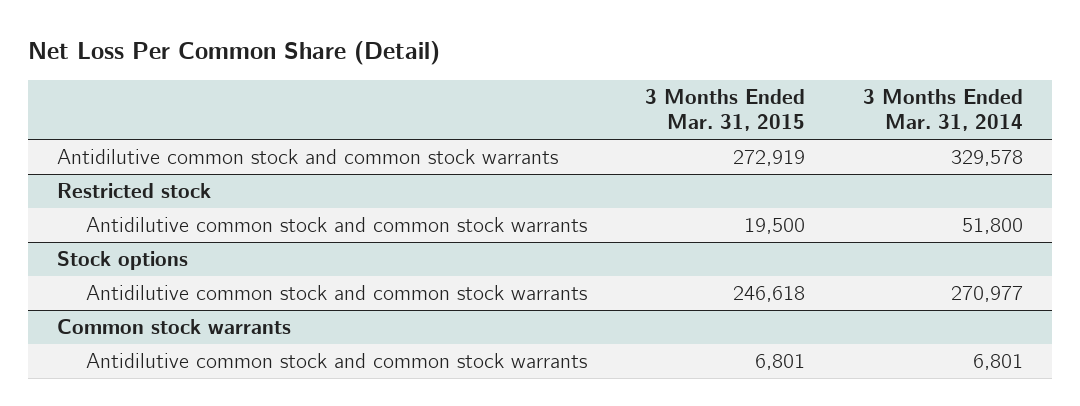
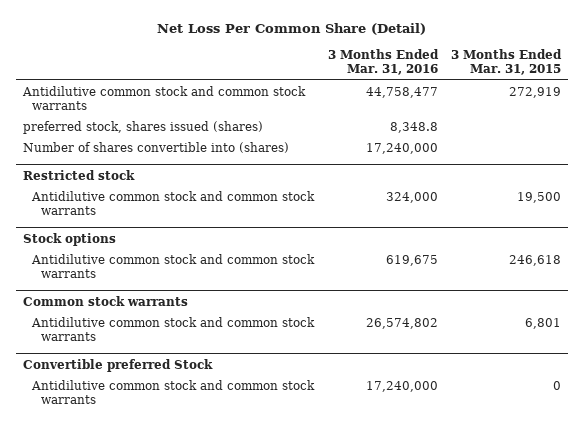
- | 3 Months Ended Mar. 31, 2015 | 3 Months Ended Mar. 31, 2014
+ | 3 Months Ended Mar. 31, 2016 | 3 Months Ended Mar. 31, 2015
+ preferred stock, shares issued (shares) | 8,348.8 |
+ Number of shares convertible into (shares) | 17,240,000 |
+ Convertible preferred Stock
+ Antidilutive common stock and common stock warrants | 17,240,000 | 0

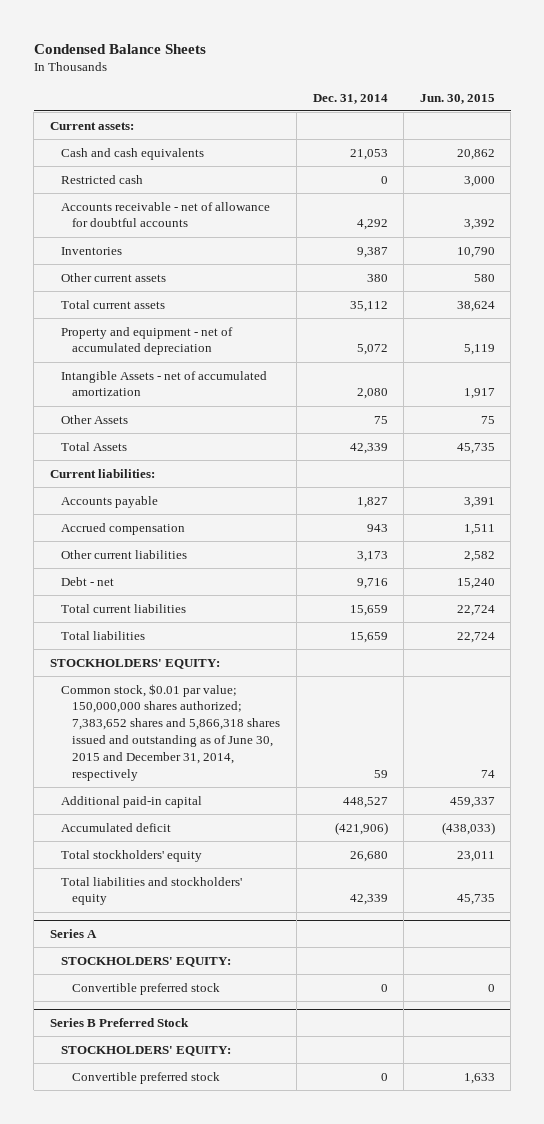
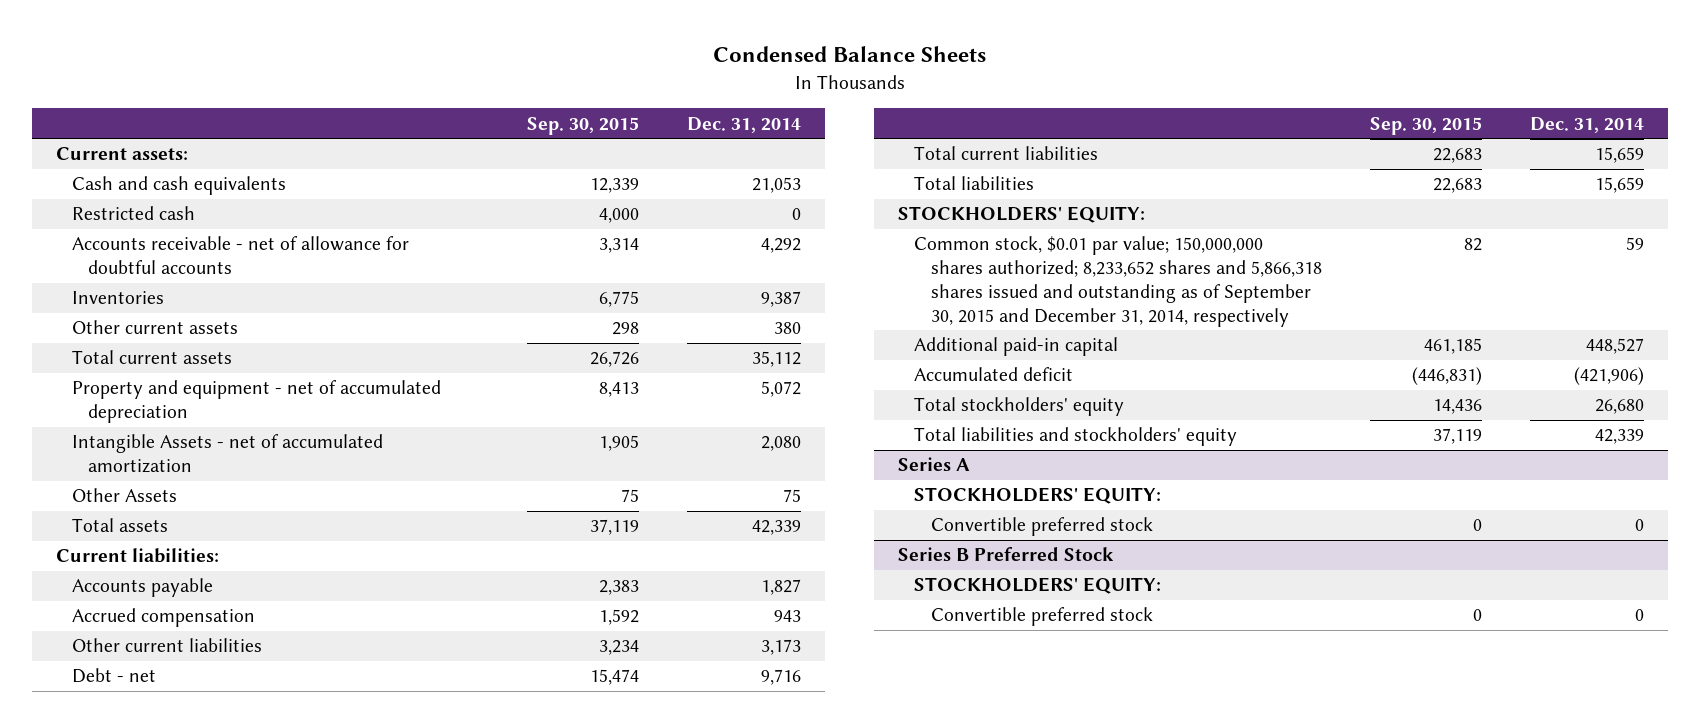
- | Dec. 31, 2014 | Jun. 30, 2015
+ | Sep. 30, 2015 | Dec. 31, 2014
- Total Assets | 42,339 | 45,735
+ Total assets | 37,119 | 42,339
- Common stock, $0.01 par value; 150,000,000 shares authorized; 7,383,652 shares and 5,866,318 shares issued and outstanding as of June 30, 2015 and December 31, 2014, respectively | 59 | 74
+ Common stock, $0.01 par value; 150,000,000 shares authorized; 8,233,652 shares and 5,866,318 shares issued and outstanding as of September 30, 2015 and December 31, 2014, respectively | 82 | 59

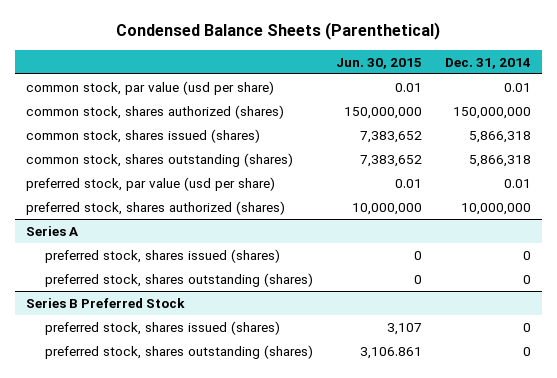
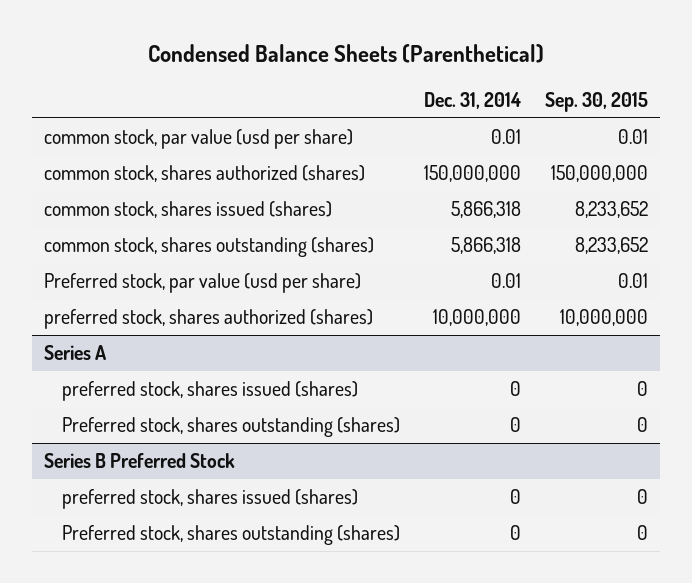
- | Jun. 30, 2015 | Dec. 31, 2014
+ | Dec. 31, 2014 | Sep. 30, 2015
- preferred stock, par value (usd per share) | 0.01 | 0.01
+ Preferred stock, par value (usd per share) | 0.01 | 0.01
@ Series A
- preferred stock, shares outstanding (shares) | 0 | 0
+ Preferred stock, shares outstanding (shares) | 0 | 0
@ Series B Preferred Stock
- preferred stock, shares outstanding (shares) | 3,106.861 | 0
+ Preferred stock, shares outstanding (shares) | 0 | 0

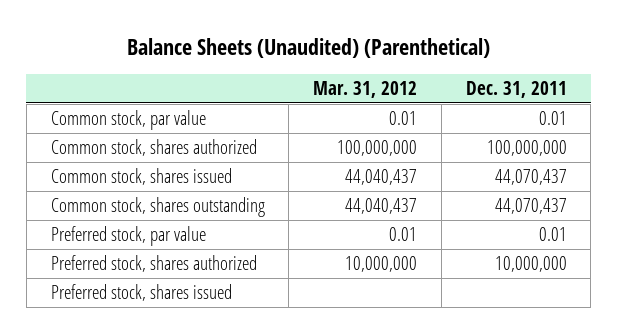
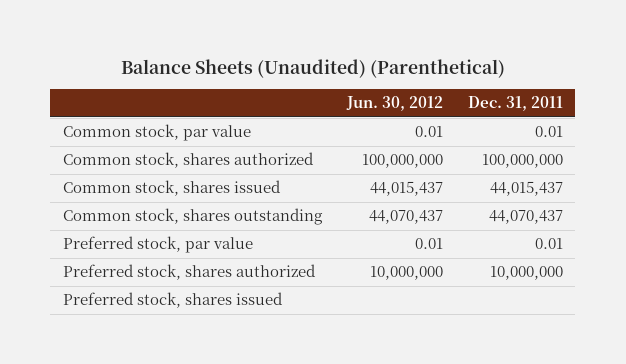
- | Mar. 31, 2012 | Dec. 31, 2011
+ | Jun. 30, 2012 | Dec. 31, 2011
- Common stock, shares issued | 44,040,437 | 44,070,437
+ Common stock, shares issued | 44,015,437 | 44,015,437

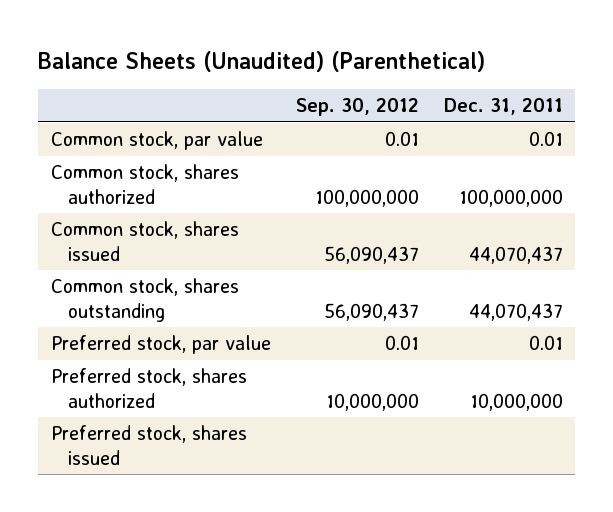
- | Jun. 30, 2012 | Dec. 31, 2011
+ | Sep. 30, 2012 | Dec. 31, 2011
- Common stock, shares issued | 44,015,437 | 44,015,437
+ Common stock, shares issued | 56,090,437 | 44,070,437

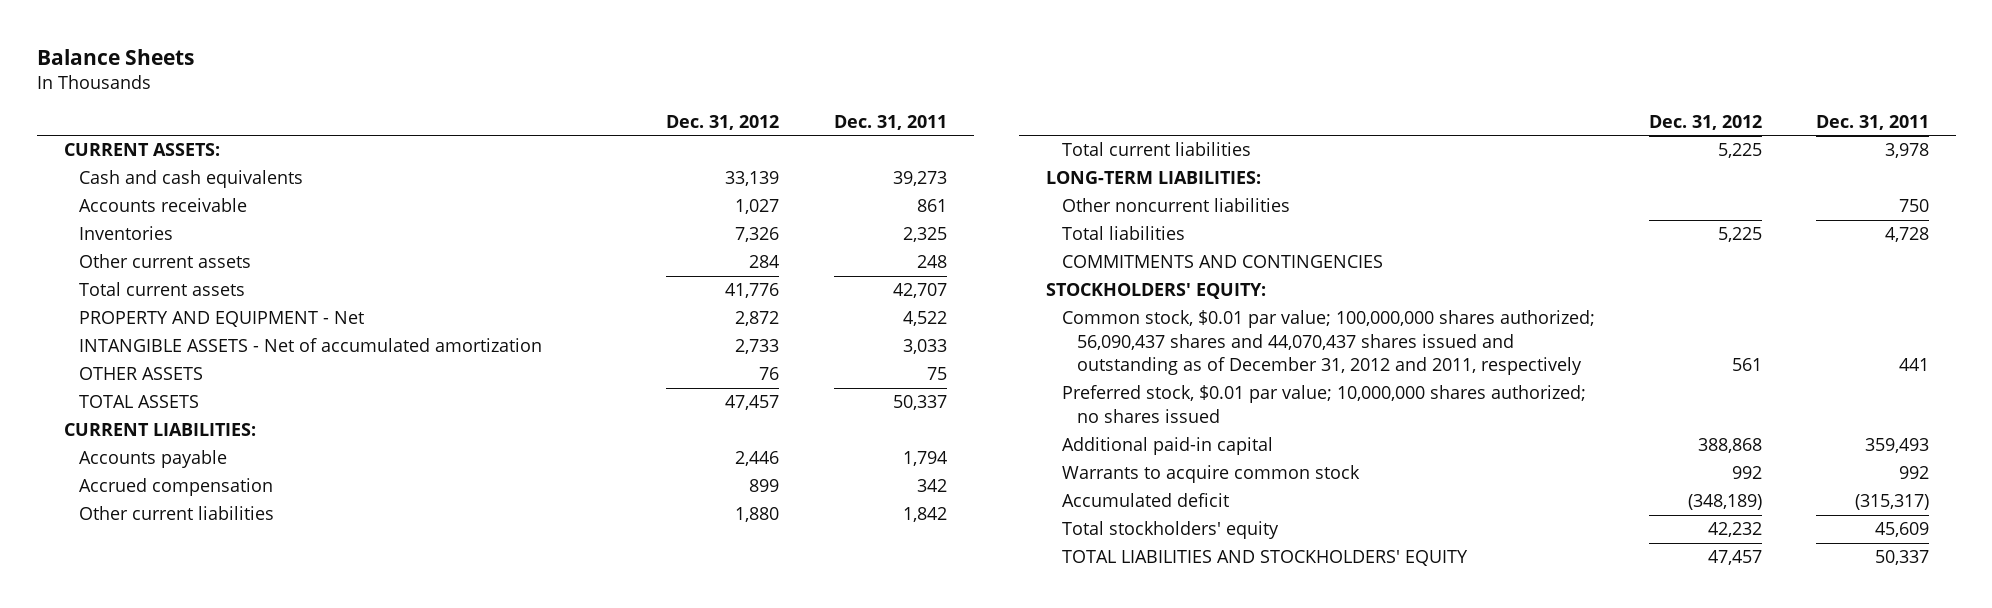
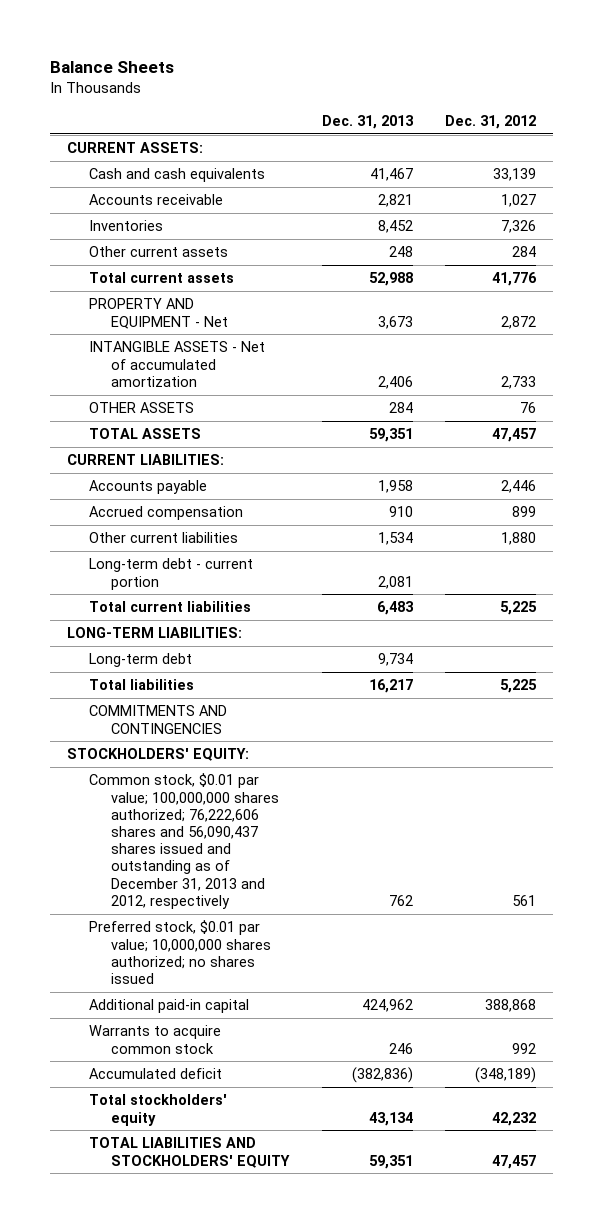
- | Dec. 31, 2012 | Dec. 31, 2011
+ | Dec. 31, 2013 | Dec. 31, 2012
+ Long-term debt - current portion | 2,081 |
- Other noncurrent liabilities | | 750
+ Long-term debt | 9,734 |
- Common stock, $0.01 par value; 100,000,000 shares authorized; 56,090,437 shares and 44,070,437 shares issued and outstanding as of December 31, 2012 and 2011, respectively | 561 | 441
+ Common stock, $0.01 par value; 100,000,000 shares authorized; 76,222,606 shares and 56,090,437 shares issued and outstanding as of December 31, 2013 and 2012, respectively | 762 | 561

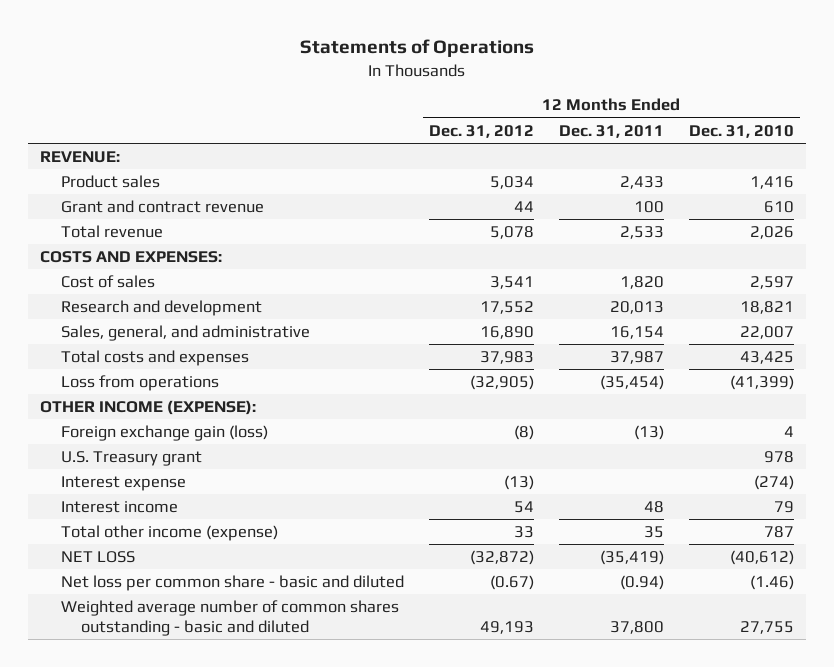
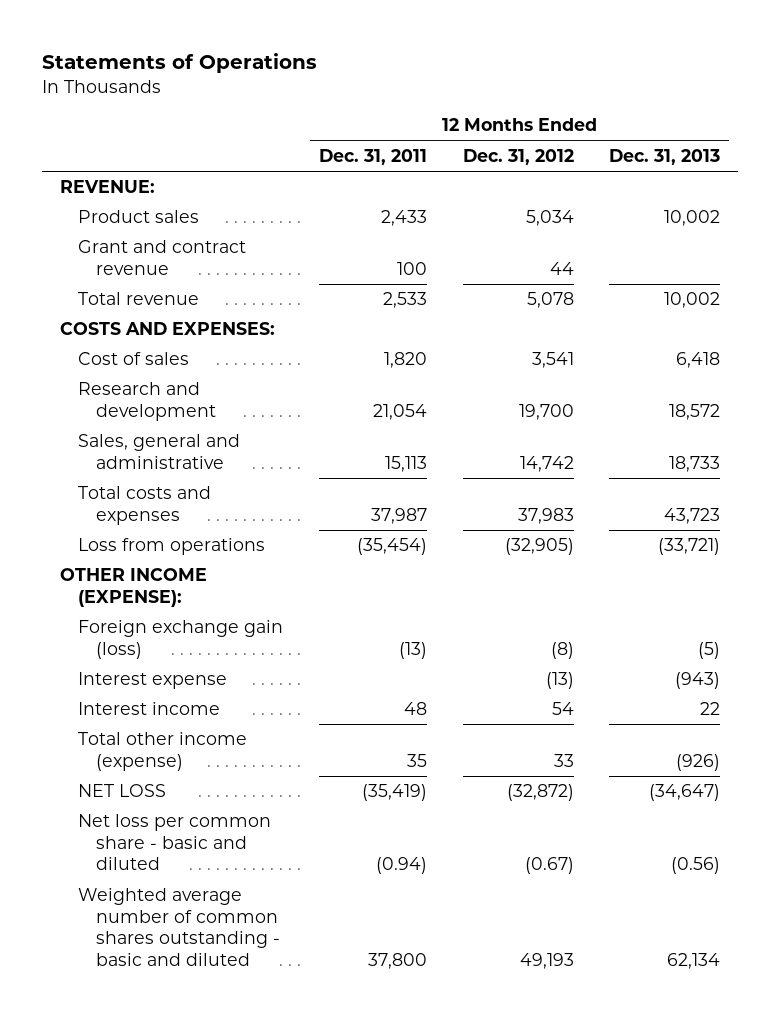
- | 12 Months Ended Dec. 31, 2012 | 12 Months Ended Dec. 31, 2011 | 12 Months Ended Dec. 31, 2010
+ | 12 Months Ended Dec. 31, 2011 | 12 Months Ended Dec. 31, 2012 | 12 Months Ended Dec. 31, 2013
- Research and development | 17,552 | 20,013 | 18,821
- Sales, general, and administrative | 16,890 | 16,154 | 22,007
+ Research and development | 21,054 | 19,700 | 18,572
+ Sales, general and administrative | 15,113 | 14,742 | 18,733
- U.S. Treasury grant | | | 978

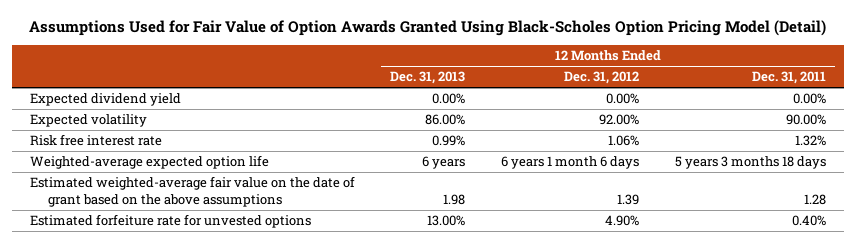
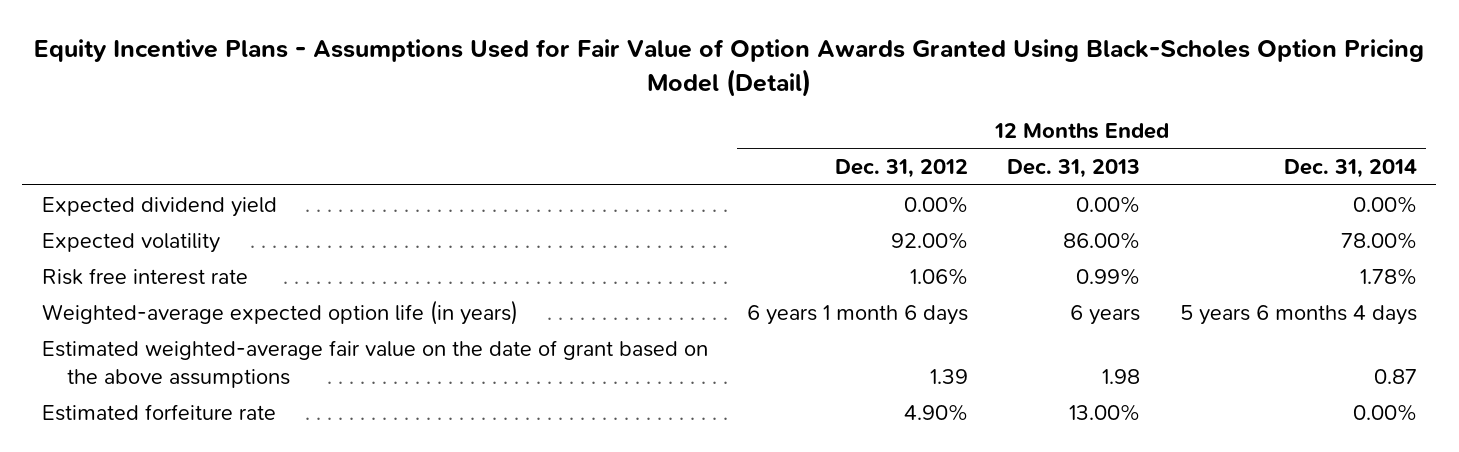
- Assumptions Used for Fair Value of Option Awards Granted Using Black-Scholes Option Pricing Model (Detail)
+ Equity Incentive Plans - Assumptions Used for Fair Value of Option Awards Granted Using Black-Scholes Option Pricing Model (Detail)
- | 12 Months Ended Dec. 31, 2013 | 12 Months Ended Dec. 31, 2012 | 12 Months Ended Dec. 31, 2011
+ | 12 Months Ended Dec. 31, 2012 | 12 Months Ended Dec. 31, 2013 | 12 Months Ended Dec. 31, 2014
- Weighted-average expected option life | 6 years | 6 years 1 month 6 days | 5 years 3 months 18 days
+ Weighted-average expected option life (in years) | 6 years 1 month 6 days | 6 years | 5 years 6 months 4 days
- Estimated forfeiture rate for unvested options | 13.00% | 4.90% | 0.40%
+ Estimated forfeiture rate | 4.90% | 13.00% | 0.00%

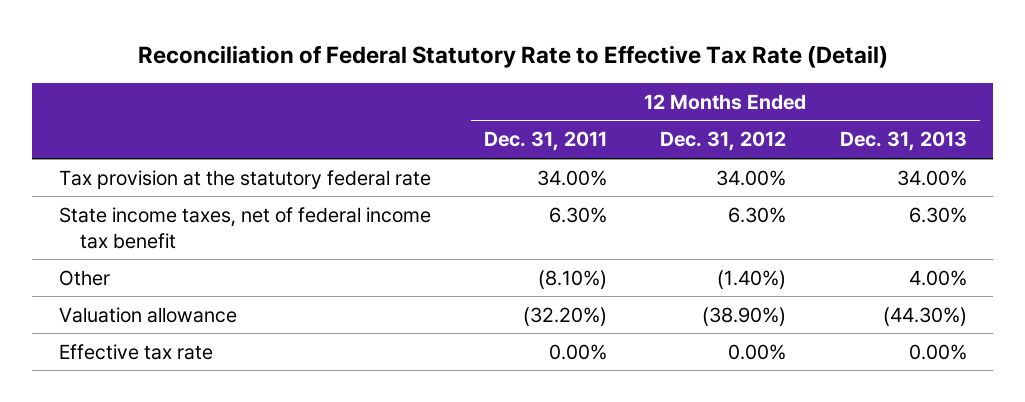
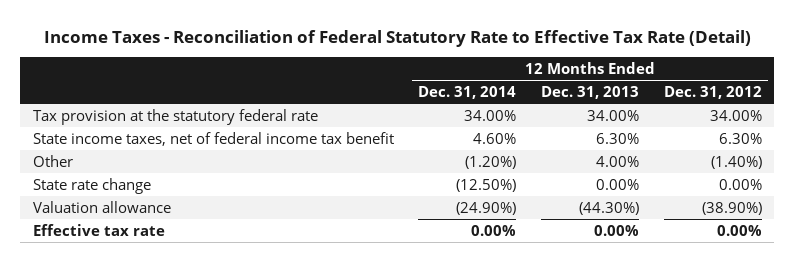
- Reconciliation of Federal Statutory Rate to Effective Tax Rate (Detail)
+ Income Taxes - Reconciliation of Federal Statutory Rate to Effective Tax Rate (Detail)
- | 12 Months Ended Dec. 31, 2011 | 12 Months Ended Dec. 31, 2012 | 12 Months Ended Dec. 31, 2013
+ | 12 Months Ended Dec. 31, 2014 | 12 Months Ended Dec. 31, 2013 | 12 Months Ended Dec. 31, 2012
+ State rate change | (12.50%) | 0.00% | 0.00%

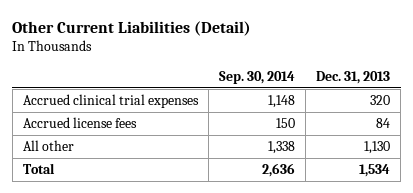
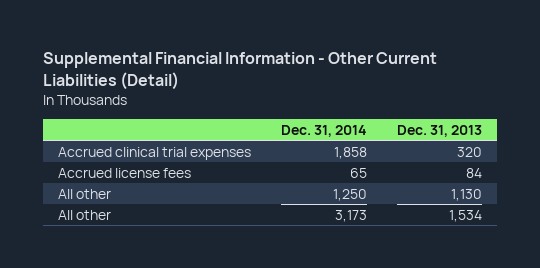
- Other Current Liabilities (Detail)
+ Supplemental Financial Information - Other Current Liabilities (Detail)
- | Sep. 30, 2014 | Dec. 31, 2013
+ | Dec. 31, 2014 | Dec. 31, 2013
- Total | 2,636 | 1,534
+ All other | 3,173 | 1,534

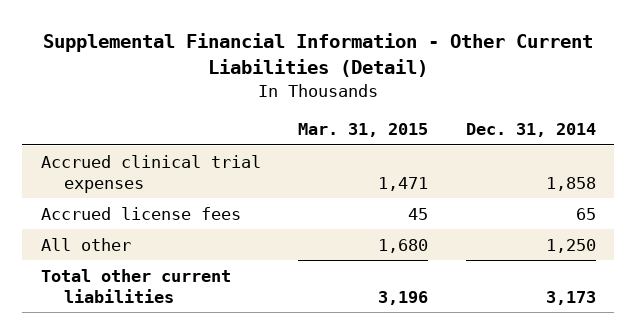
- | Dec. 31, 2014 | Dec. 31, 2013
+ | Mar. 31, 2015 | Dec. 31, 2014
- All other | 3,173 | 1,534
+ Total other current liabilities | 3,196 | 3,173

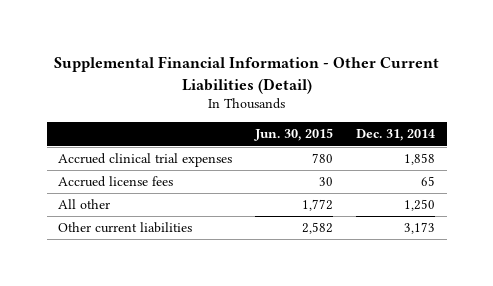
- | Mar. 31, 2015 | Dec. 31, 2014
+ | Jun. 30, 2015 | Dec. 31, 2014
- Total other current liabilities | 3,196 | 3,173
+ Other current liabilities | 2,582 | 3,173

